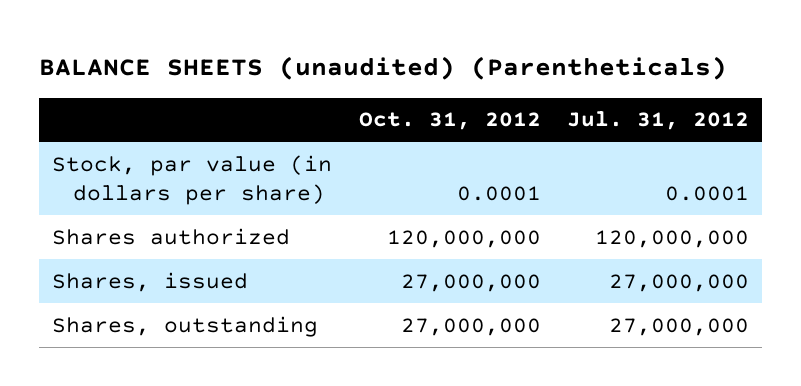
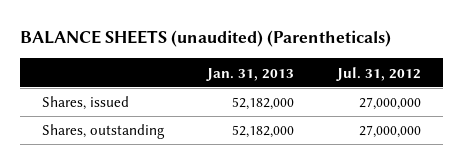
- | Oct. 31, 2012 | Jul. 31, 2012
+ | Jan. 31, 2013 | Jul. 31, 2012
- Stock, par value (in dollars per share) | 0.0001 | 0.0001
- Shares authorized | 120,000,000 | 120,000,000

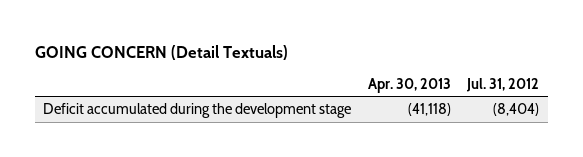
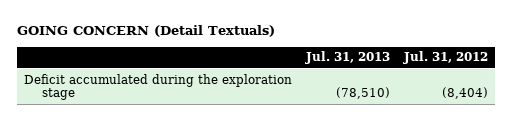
- | Apr. 30, 2013 | Jul. 31, 2012
+ | Jul. 31, 2013 | Jul. 31, 2012
- Deficit accumulated during the development stage | (41,118) | (8,404)
+ Deficit accumulated during the exploration stage | (78,510) | (8,404)

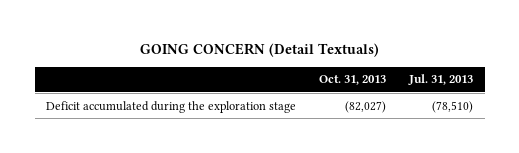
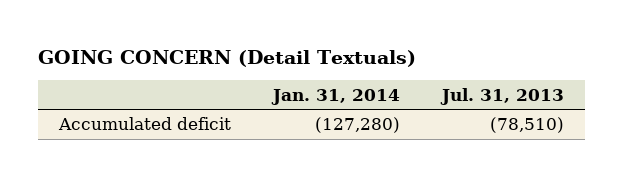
- | Oct. 31, 2013 | Jul. 31, 2013
+ | Jan. 31, 2014 | Jul. 31, 2013
- Deficit accumulated during the exploration stage | (82,027) | (78,510)
+ Accumulated deficit | (127,280) | (78,510)

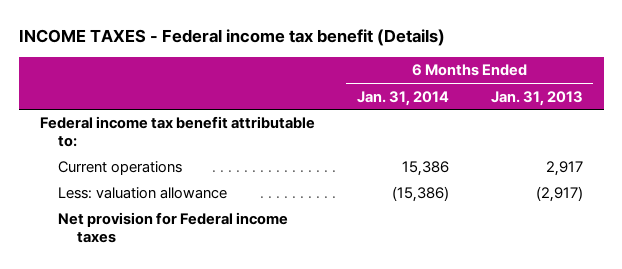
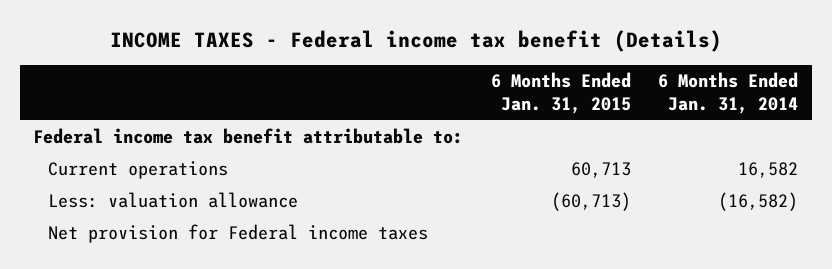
- | 6 Months Ended Jan. 31, 2014 | 6 Months Ended Jan. 31, 2013
+ | 6 Months Ended Jan. 31, 2015 | 6 Months Ended Jan. 31, 2014
- Current operations | 15,386 | 2,917
- Less: valuation allowance | (15,386) | (2,917)
+ Current operations | 60,713 | 16,582
+ Less: valuation allowance | (60,713) | (16,582)

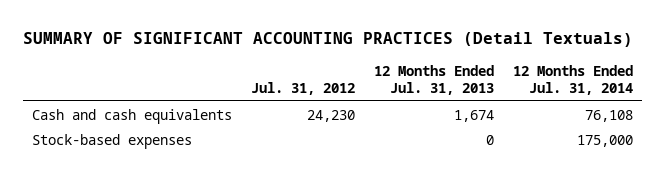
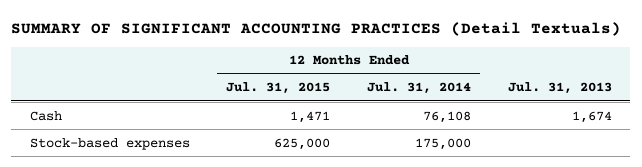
- | Jul. 31, 2012 | 12 Months Ended Jul. 31, 2013 | 12 Months Ended Jul. 31, 2014
+ | 12 Months Ended Jul. 31, 2015 | 12 Months Ended Jul. 31, 2014 | Jul. 31, 2013
- Cash and cash equivalents | 24,230 | 1,674 | 76,108
+ Cash | 1,471 | 76,108 | 1,674

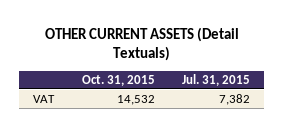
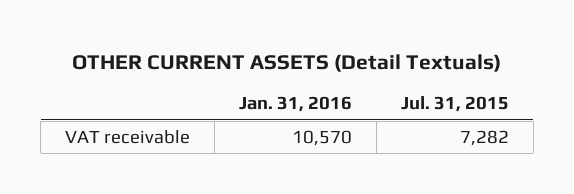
- | Oct. 31, 2015 | Jul. 31, 2015
+ | Jan. 31, 2016 | Jul. 31, 2015
- VAT | 14,532 | 7,382
+ VAT receivable | 10,570 | 7,282

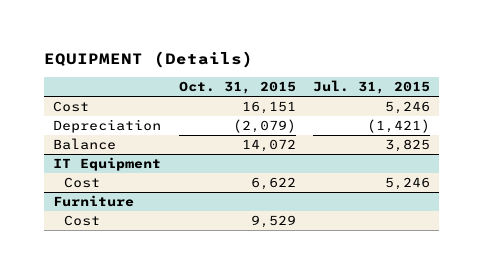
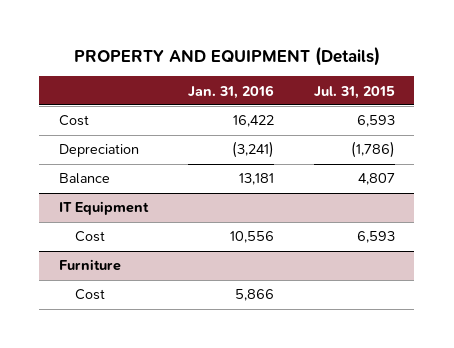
- EQUIPMENT (Details)
+ PROPERTY AND EQUIPMENT (Details)
- | Oct. 31, 2015 | Jul. 31, 2015
+ | Jan. 31, 2016 | Jul. 31, 2015
- Cost | 16,151 | 5,246
- Depreciation | (2,079) | (1,421)
- Balance | 14,072 | 3,825
+ Cost | 16,422 | 6,593
+ Depreciation | (3,241) | (1,786)
+ Balance | 13,181 | 4,807
@ IT Equipment
- Cost | 6,622 | 5,246
+ Cost | 10,556 | 6,593

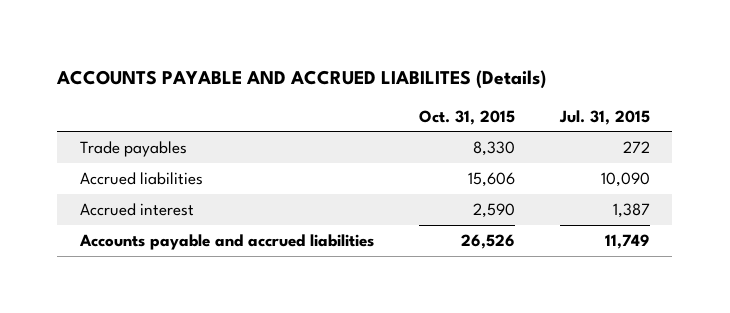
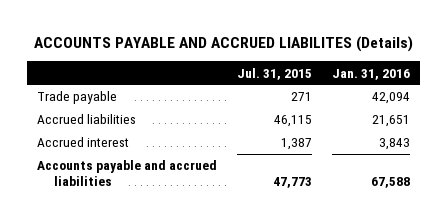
- | Oct. 31, 2015 | Jul. 31, 2015
+ | Jul. 31, 2015 | Jan. 31, 2016
- Trade payables | 8,330 | 272
- Accrued liabilities | 15,606 | 10,090
+ Trade payable | 271 | 42,094
+ Accrued liabilities | 46,115 | 21,651
- Accounts payable and accrued liabilities | 26,526 | 11,749
+ Accounts payable and accrued liabilities | 47,773 | 67,588

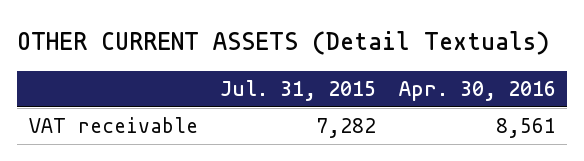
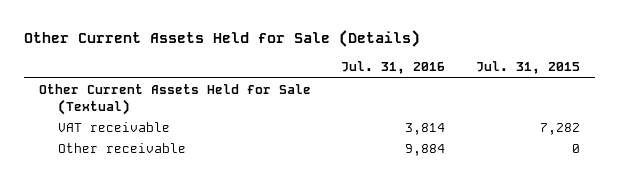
- OTHER CURRENT ASSETS (Detail Textuals)
+ Other Current Assets Held for Sale (Details)
- | Jul. 31, 2015 | Apr. 30, 2016
+ | Jul. 31, 2016 | Jul. 31, 2015
+ Other Current Assets Held for Sale (Textual)
+ Other receivable | 9,884 | 0

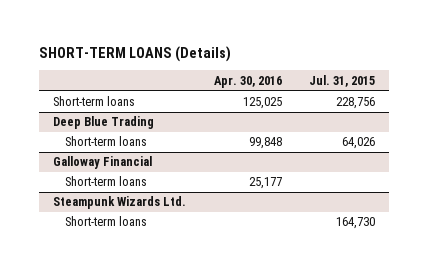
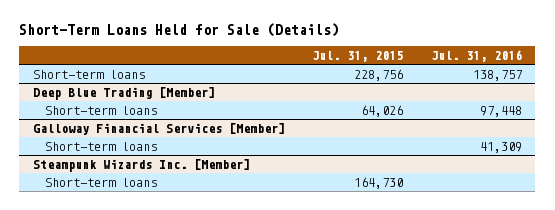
- SHORT-TERM LOANS (Details)
+ Short-Term Loans Held for Sale (Details)
- | Apr. 30, 2016 | Jul. 31, 2015
+ | Jul. 31, 2015 | Jul. 31, 2016
- Deep Blue Trading
+ Deep Blue Trading [Member]
- Galloway Financial
+ Galloway Financial Services [Member]
- Steampunk Wizards Ltd.
+ Steampunk Wizards Inc. [Member]

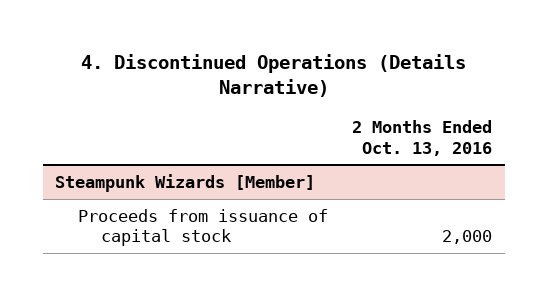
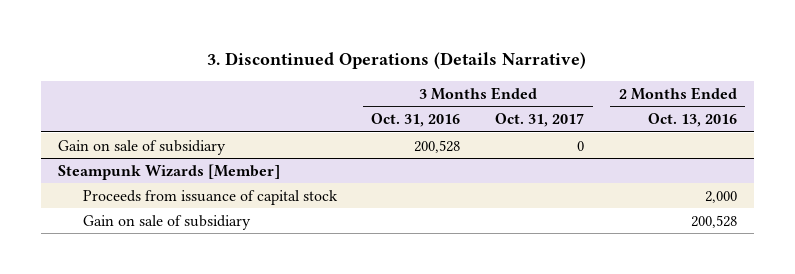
- 4. Discontinued Operations (Details Narrative)
+ 3. Discontinued Operations (Details Narrative)
- | 2 Months Ended Oct. 13, 2016
+ | 3 Months Ended Oct. 31, 2016 | 3 Months Ended Oct. 31, 2017 | 2 Months Ended Oct. 13, 2016
+ Gain on sale of subsidiary | 200,528 | 0 |
@ Steampunk Wizards [Member]
+ Gain on sale of subsidiary | | | 200,528

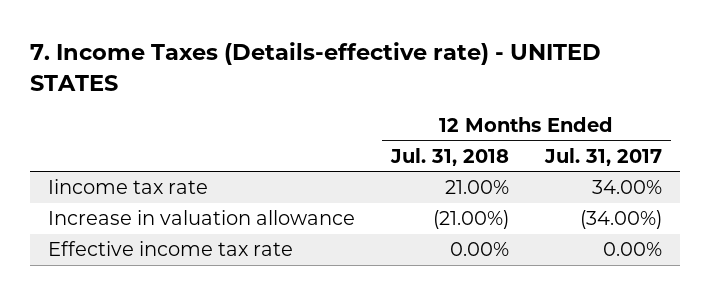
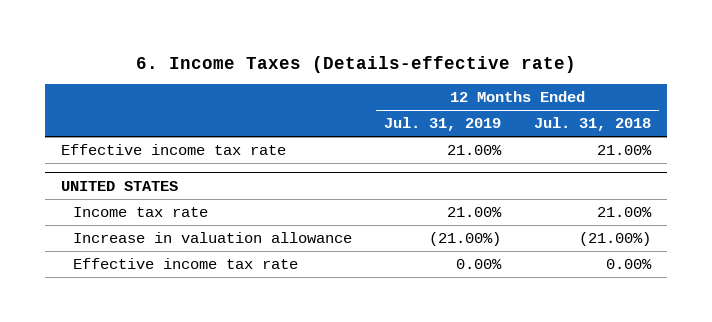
- 7. Income Taxes (Details-effective rate) - UNITED STATES
+ 6. Income Taxes (Details-effective rate)
- | 12 Months Ended Jul. 31, 2018 | 12 Months Ended Jul. 31, 2017
+ | 12 Months Ended Jul. 31, 2019 | 12 Months Ended Jul. 31, 2018
- Iincome tax rate | 21.00% | 34.00%
+ Effective income tax rate | 21.00% | 21.00%
+ UNITED STATES
+ Income tax rate | 21.00% | 21.00%

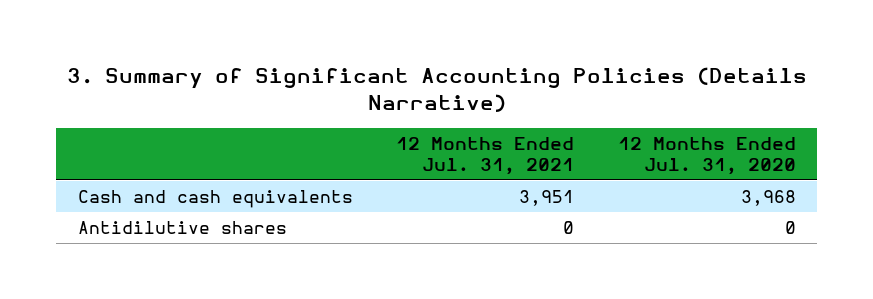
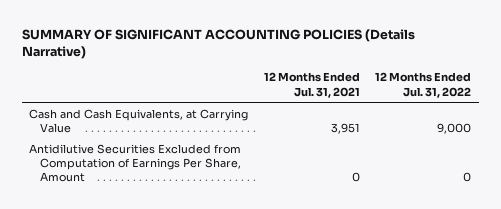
- 3. Summary of Significant Accounting Policies (Details Narrative)
+ SUMMARY OF SIGNIFICANT ACCOUNTING POLICIES (Details Narrative)
- | 12 Months Ended Jul. 31, 2021 | 12 Months Ended Jul. 31, 2020
+ | 12 Months Ended Jul. 31, 2021 | 12 Months Ended Jul. 31, 2022
- Cash and cash equivalents | 3,951 | 3,968
- Antidilutive shares | 0 | 0
+ Cash and Cash Equivalents, at Carrying Value | 3,951 | 9,000
+ Antidilutive Securities Excluded from Computation of Earnings Per Share, Amount | 0 | 0

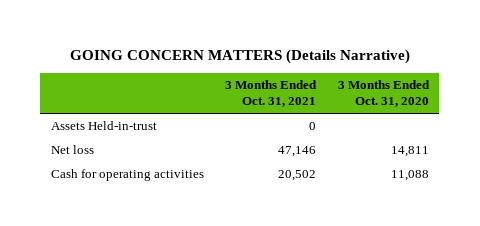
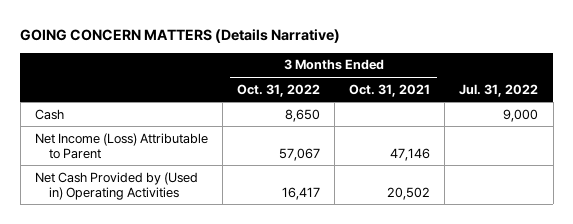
- | 3 Months Ended Oct. 31, 2021 | 3 Months Ended Oct. 31, 2020
+ | 3 Months Ended Oct. 31, 2022 | 3 Months Ended Oct. 31, 2021 | Jul. 31, 2022
- Assets Held-in-trust | 0 |
- Net loss | 47,146 | 14,811
- Cash for operating activities | 20,502 | 11,088
+ Cash | 8,650 | | 9,000
+ Net Income (Loss) Attributable to Parent | 57,067 | 47,146 |
+ Net Cash Provided by (Used in) Operating Activities | 16,417 | 20,502 |

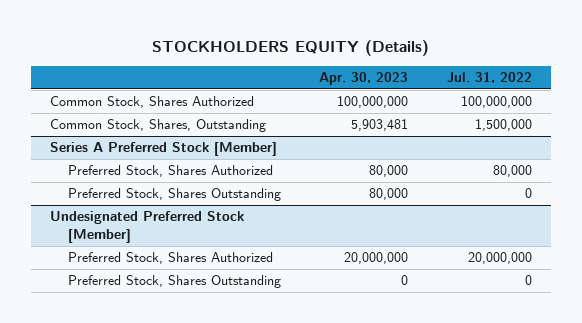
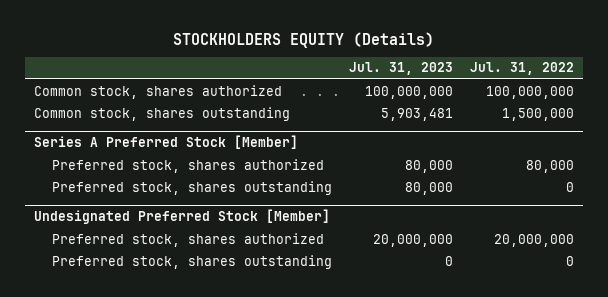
- | Apr. 30, 2023 | Jul. 31, 2022
+ | Jul. 31, 2023 | Jul. 31, 2022
- Common Stock, Shares Authorized | 100,000,000 | 100,000,000
- Common Stock, Shares, Outstanding | 5,903,481 | 1,500,000
+ Common stock, shares authorized | 100,000,000 | 100,000,000
+ Common stock, shares outstanding | 5,903,481 | 1,500,000
@ Series A Preferred Stock [Member]
- Preferred Stock, Shares Authorized | 80,000 | 80,000
- Preferred Stock, Shares Outstanding | 80,000 | 0
+ Preferred stock, shares authorized | 80,000 | 80,000
+ Preferred stock, shares outstanding | 80,000 | 0
@ Undesignated Preferred Stock [Member]
- Preferred Stock, Shares Authorized | 20,000,000 | 20,000,000
- Preferred Stock, Shares Outstanding | 0 | 0
+ Preferred stock, shares authorized | 20,000,000 | 20,000,000
+ Preferred stock, shares outstanding | 0 | 0

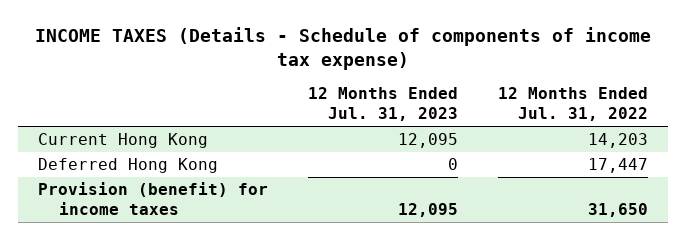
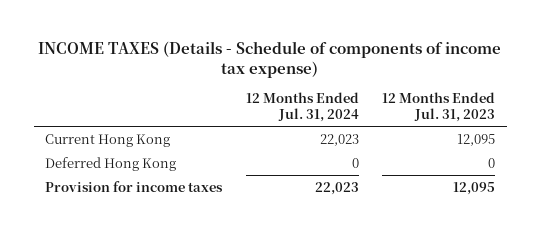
- | 12 Months Ended Jul. 31, 2023 | 12 Months Ended Jul. 31, 2022
+ | 12 Months Ended Jul. 31, 2024 | 12 Months Ended Jul. 31, 2023
- Provision (benefit) for income taxes | 12,095 | 31,650
+ Provision for income taxes | 22,023 | 12,095

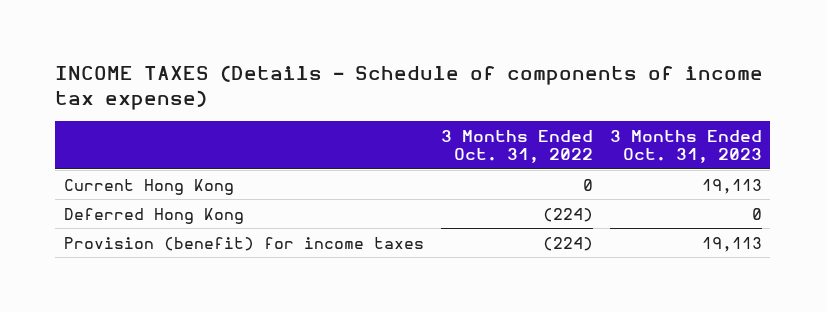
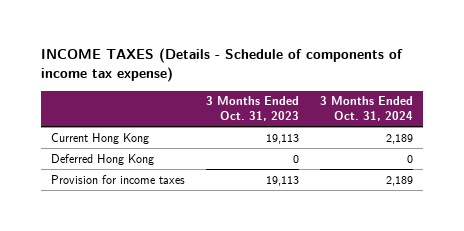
- | 3 Months Ended Oct. 31, 2022 | 3 Months Ended Oct. 31, 2023
+ | 3 Months Ended Oct. 31, 2023 | 3 Months Ended Oct. 31, 2024
- Provision (benefit) for income taxes | (224) | 19,113
+ Provision for income taxes | 19,113 | 2,189

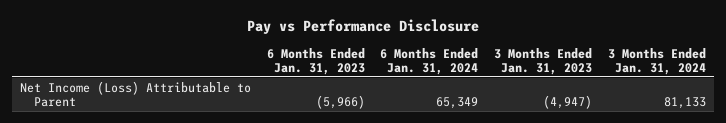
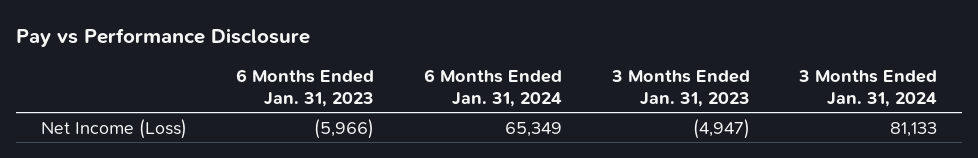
- Net Income (Loss) Attributable to Parent | (5,966) | 65,349 | (4,947) | 81,133
+ Net Income (Loss) | (5,966) | 65,349 | (4,947) | 81,133

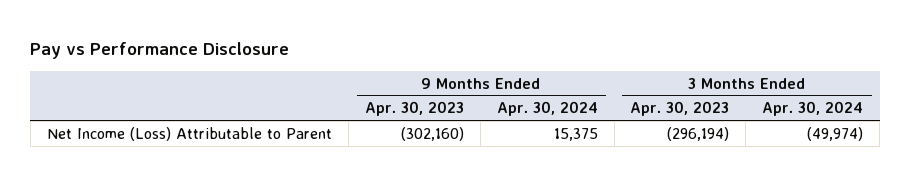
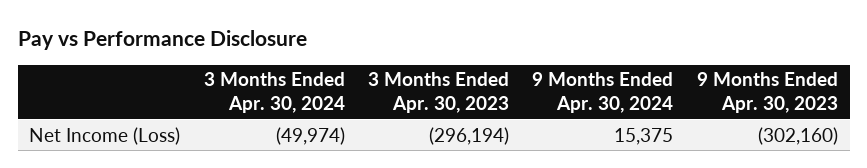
- | 9 Months Ended Apr. 30, 2023 | 9 Months Ended Apr. 30, 2024 | 3 Months Ended Apr. 30, 2023 | 3 Months Ended Apr. 30, 2024
+ | 3 Months Ended Apr. 30, 2024 | 3 Months Ended Apr. 30, 2023 | 9 Months Ended Apr. 30, 2024 | 9 Months Ended Apr. 30, 2023
- Net Income (Loss) Attributable to Parent | (302,160) | 15,375 | (296,194) | (49,974)
+ Net Income (Loss) | (49,974) | (296,194) | 15,375 | (302,160)

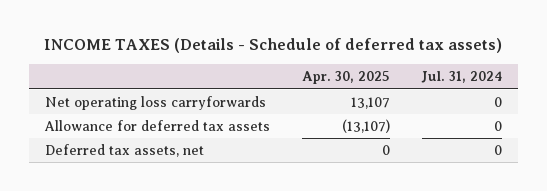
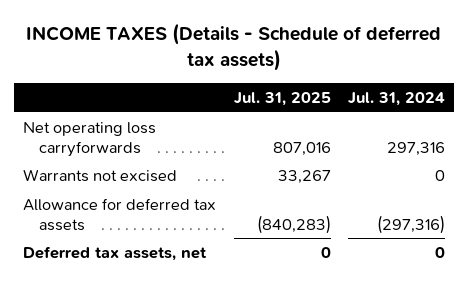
- | Apr. 30, 2025 | Jul. 31, 2024
+ | Jul. 31, 2025 | Jul. 31, 2024
- Net operating loss carryforwards | 13,107 | 0
- Allowance for deferred tax assets | (13,107) | 0
+ Net operating loss carryforwards | 807,016 | 297,316
+ Warrants not excised | 33,267 | 0
+ Allowance for deferred tax assets | (840,283) | (297,316)

